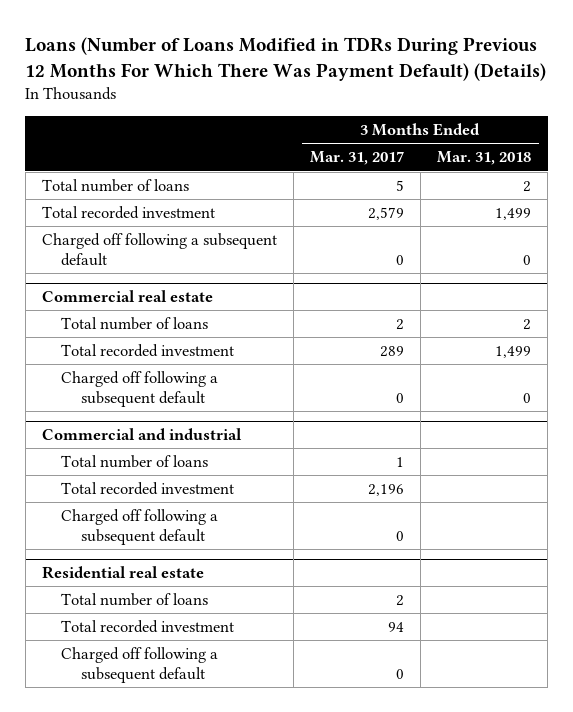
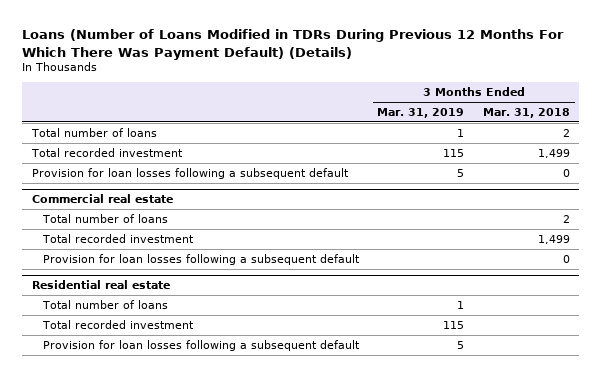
- | 3 Months Ended Mar. 31, 2017 | 3 Months Ended Mar. 31, 2018
+ | 3 Months Ended Mar. 31, 2019 | 3 Months Ended Mar. 31, 2018
- Charged off following a subsequent default | 0 | 0
+ Provision for loan losses following a subsequent default | 5 | 0
@ Commercial real estate
- Charged off following a subsequent default | 0 | 0
- Commercial and industrial
- Total number of loans | 1 |
- Total recorded investment | 2,196 |
- Charged off following a subsequent default | 0 |
@ Commercial real estate
+ Provision for loan losses following a subsequent default | | 0
@ Residential real estate
- Charged off following a subsequent default | 0 |
+ Provision for loan losses following a subsequent default | 5 |

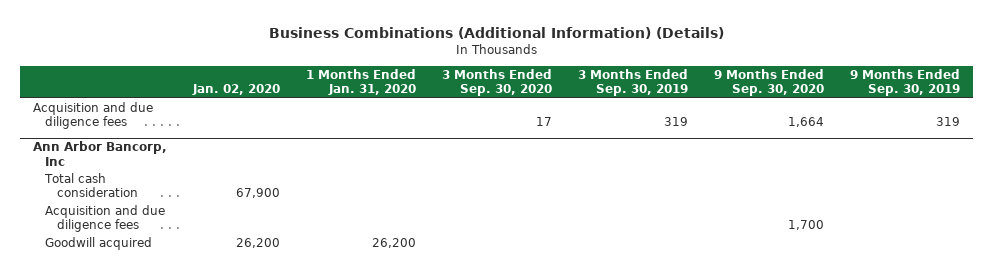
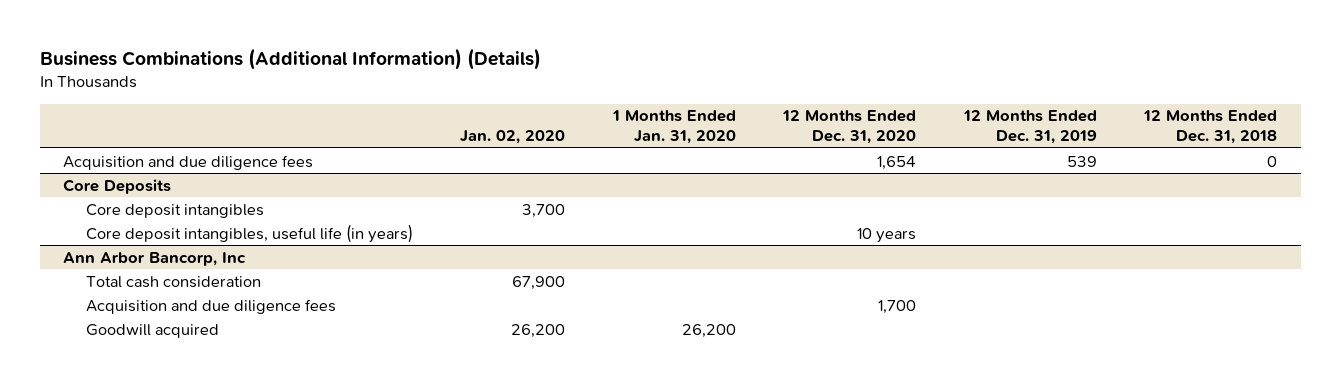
- | Jan. 02, 2020 | 1 Months Ended Jan. 31, 2020 | 3 Months Ended Sep. 30, 2020 | 3 Months Ended Sep. 30, 2019 | 9 Months Ended Sep. 30, 2020 | 9 Months Ended Sep. 30, 2019
+ | Jan. 02, 2020 | 1 Months Ended Jan. 31, 2020 | 12 Months Ended Dec. 31, 2020 | 12 Months Ended Dec. 31, 2019 | 12 Months Ended Dec. 31, 2018
+ Core Deposits
+ Core deposit intangibles | 3,700 | | | |
+ Core deposit intangibles, useful life (in years) | | | 10 years | |

